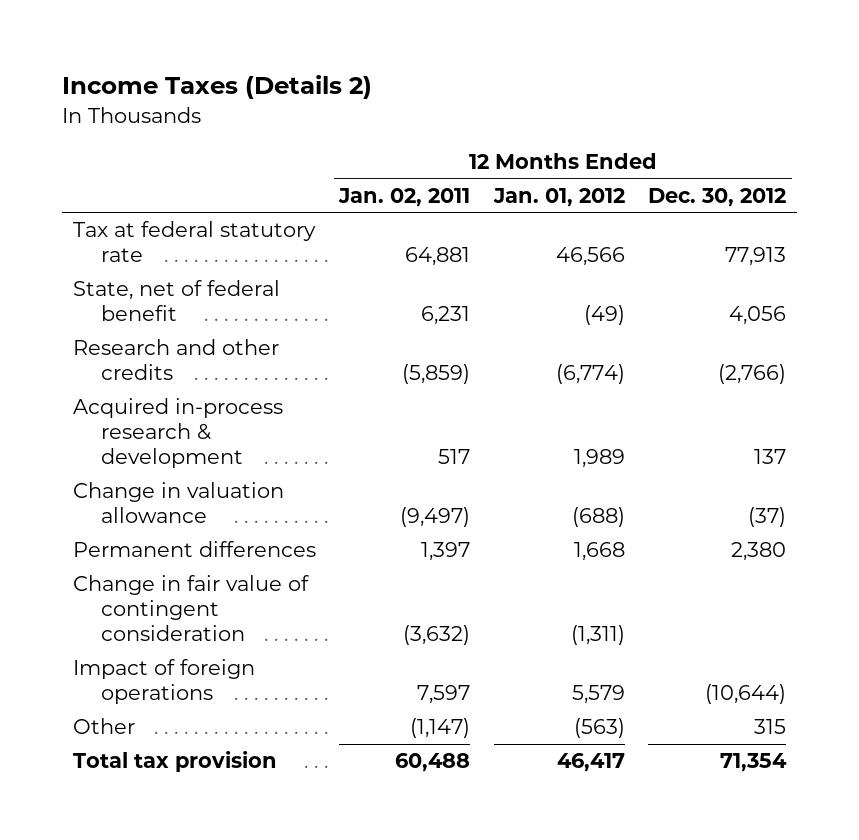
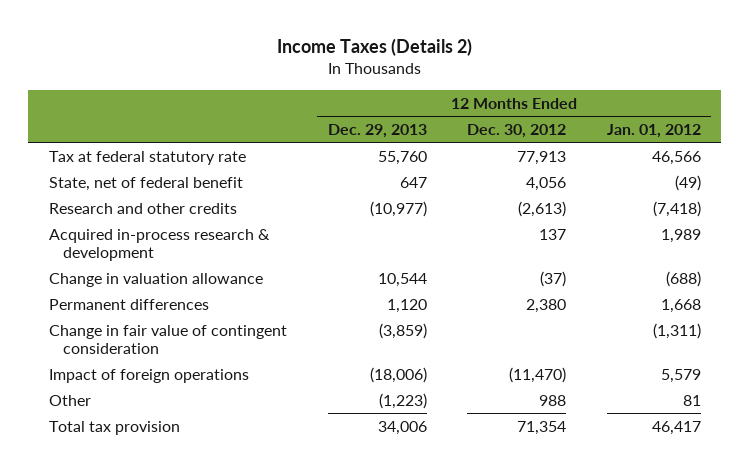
- | 12 Months Ended Jan. 02, 2011 | 12 Months Ended Jan. 01, 2012 | 12 Months Ended Dec. 30, 2012
+ | 12 Months Ended Dec. 29, 2013 | 12 Months Ended Dec. 30, 2012 | 12 Months Ended Jan. 01, 2012
- Research and other credits | (5,859) | (6,774) | (2,766)
+ Research and other credits | (10,977) | (2,613) | (7,418)
- Impact of foreign operations | 7,597 | 5,579 | (10,644)
- Other | (1,147) | (563) | 315
+ Impact of foreign operations | (18,006) | (11,470) | 5,579
+ Other | (1,223) | 988 | 81

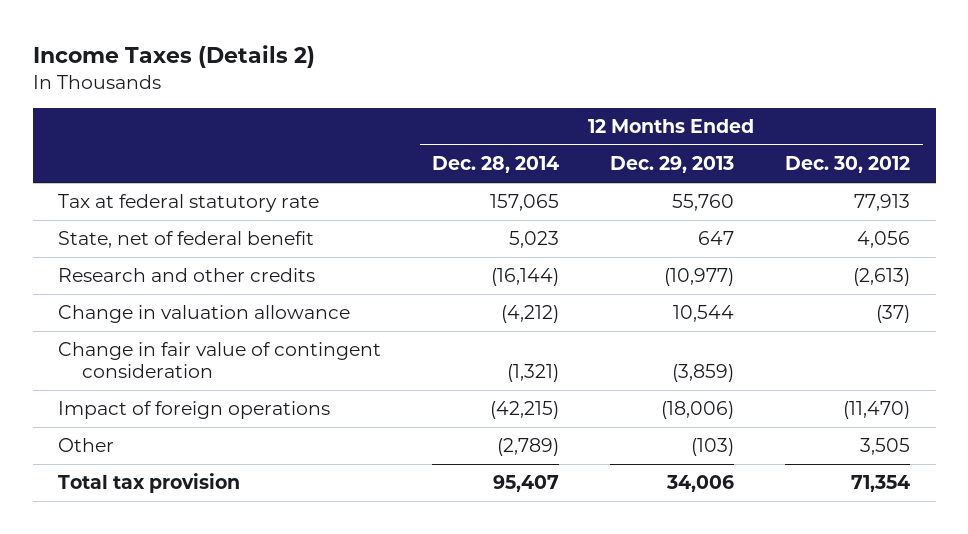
- | 12 Months Ended Dec. 29, 2013 | 12 Months Ended Dec. 30, 2012 | 12 Months Ended Jan. 01, 2012
+ | 12 Months Ended Dec. 28, 2014 | 12 Months Ended Dec. 29, 2013 | 12 Months Ended Dec. 30, 2012
- Acquired in-process research & development | | 137 | 1,989
- Permanent differences | 1,120 | 2,380 | 1,668
- Other | (1,223) | 988 | 81
+ Other | (2,789) | (103) | 3,505

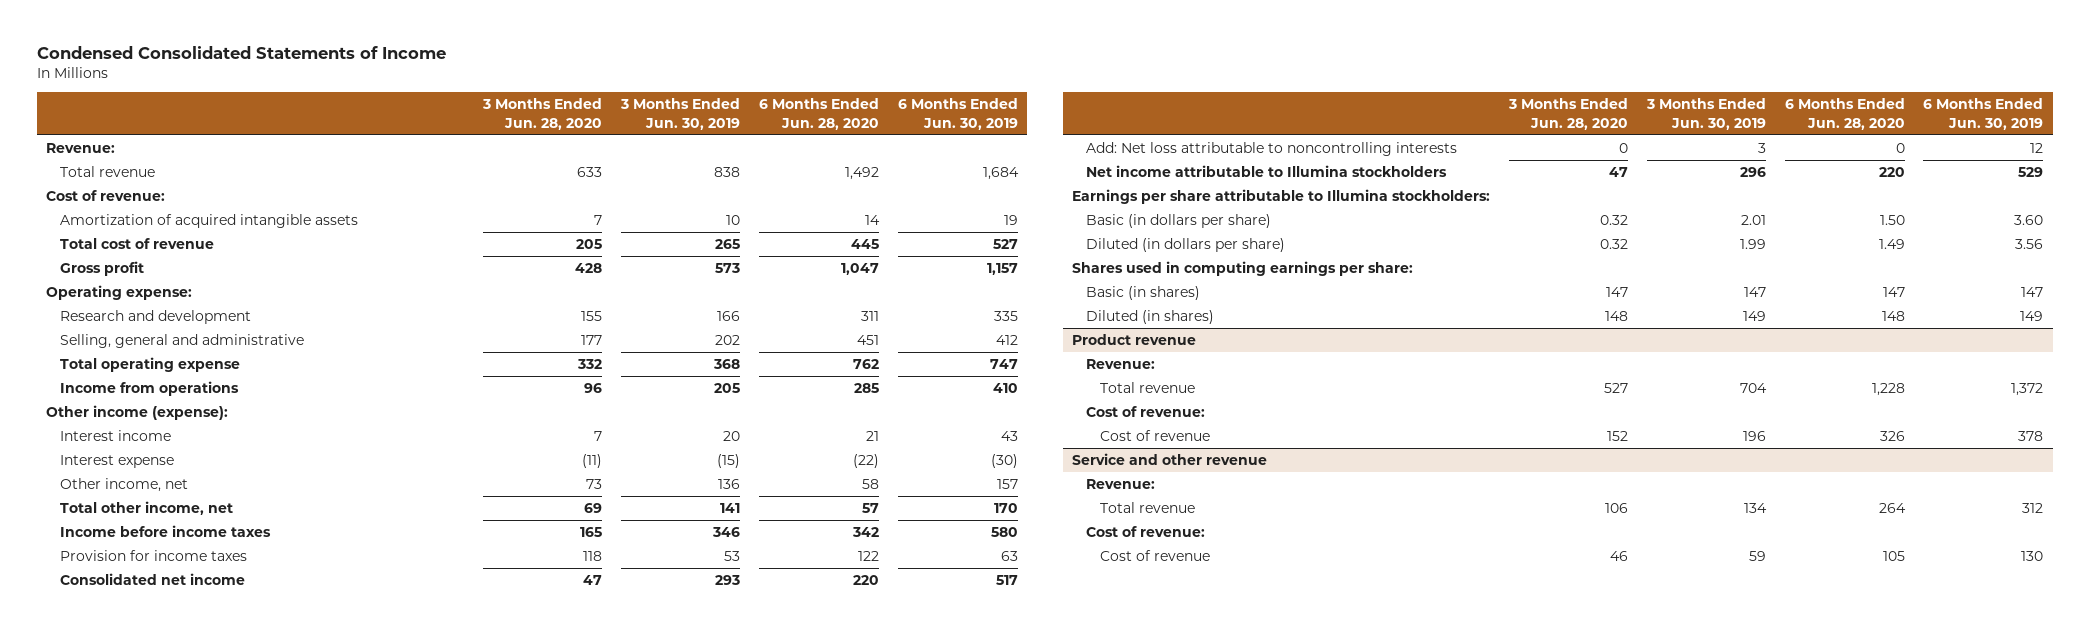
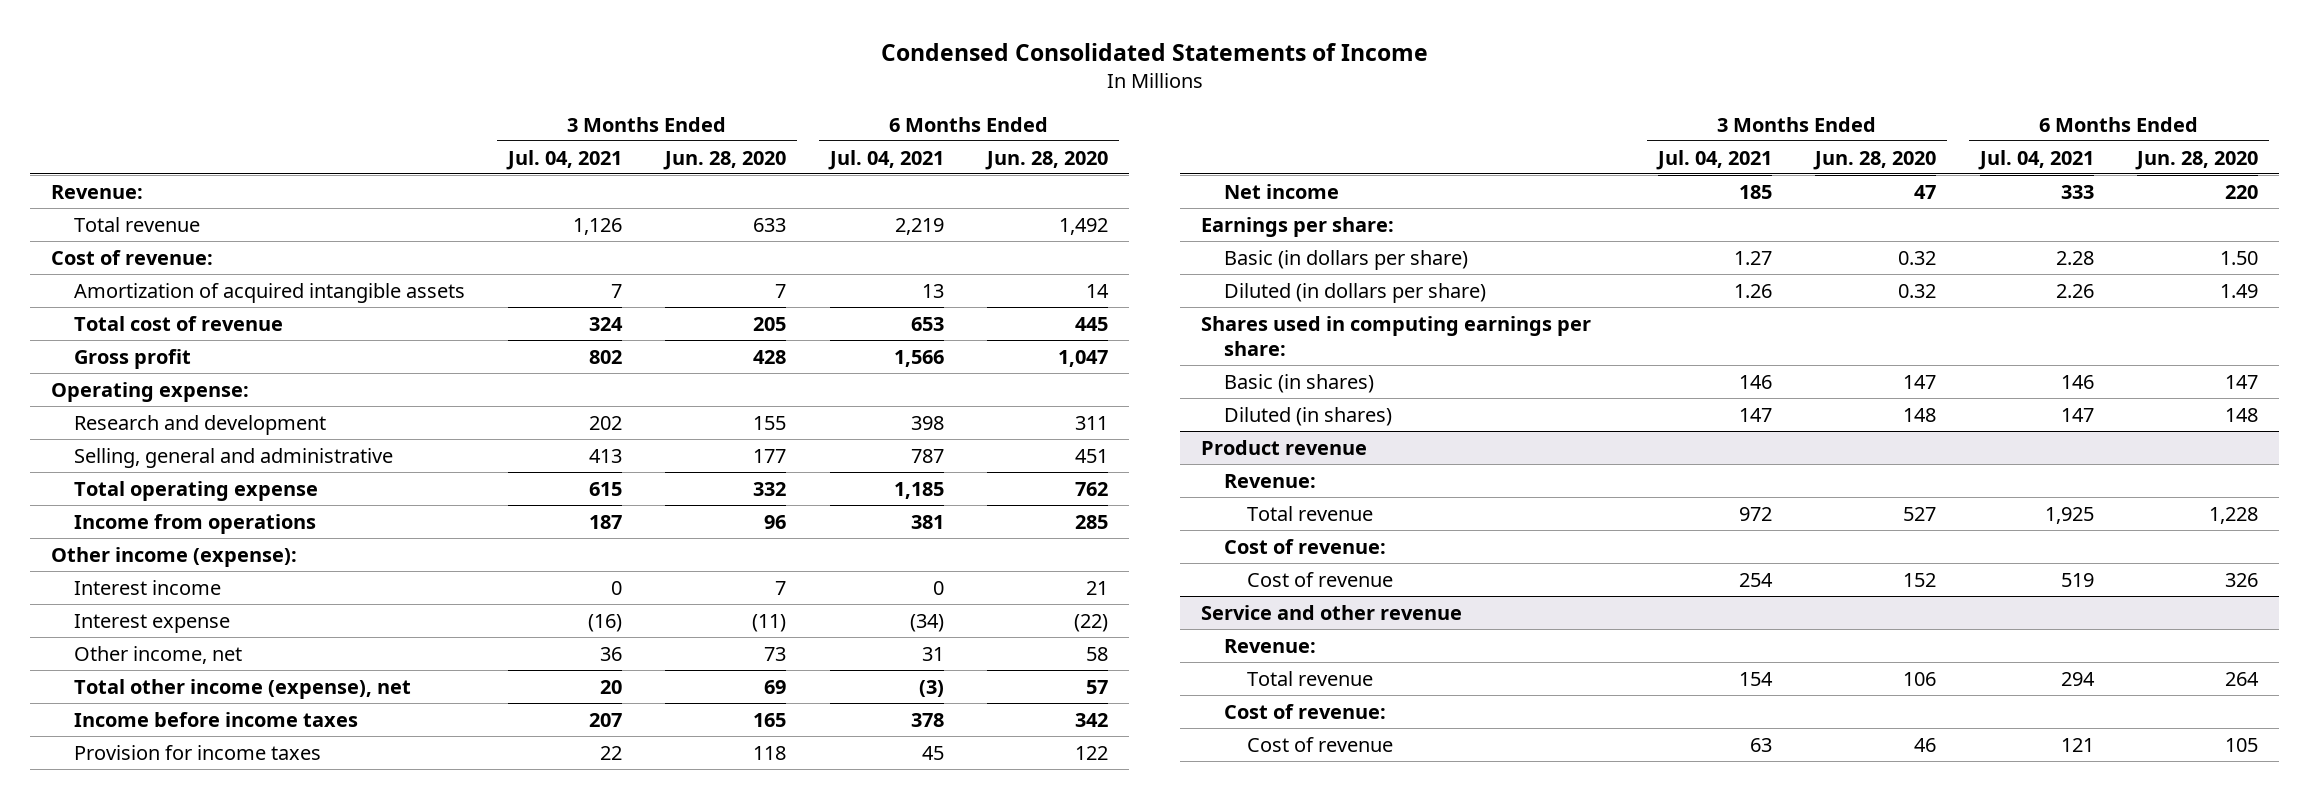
- | 3 Months Ended Jun. 28, 2020 | 3 Months Ended Jun. 30, 2019 | 6 Months Ended Jun. 28, 2020 | 6 Months Ended Jun. 30, 2019
+ | 3 Months Ended Jul. 04, 2021 | 3 Months Ended Jun. 28, 2020 | 6 Months Ended Jul. 04, 2021 | 6 Months Ended Jun. 28, 2020
- Total other income, net | 69 | 141 | 57 | 170
+ Total other income (expense), net | 20 | 69 | (3) | 57
- Consolidated net income | 47 | 293 | 220 | 517
- Add: Net loss attributable to noncontrolling interests | 0 | 3 | 0 | 12
- Net income attributable to Illumina stockholders | 47 | 296 | 220 | 529
- Earnings per share attributable to Illumina stockholders:
+ Net income | 185 | 47 | 333 | 220
+ Earnings per share:

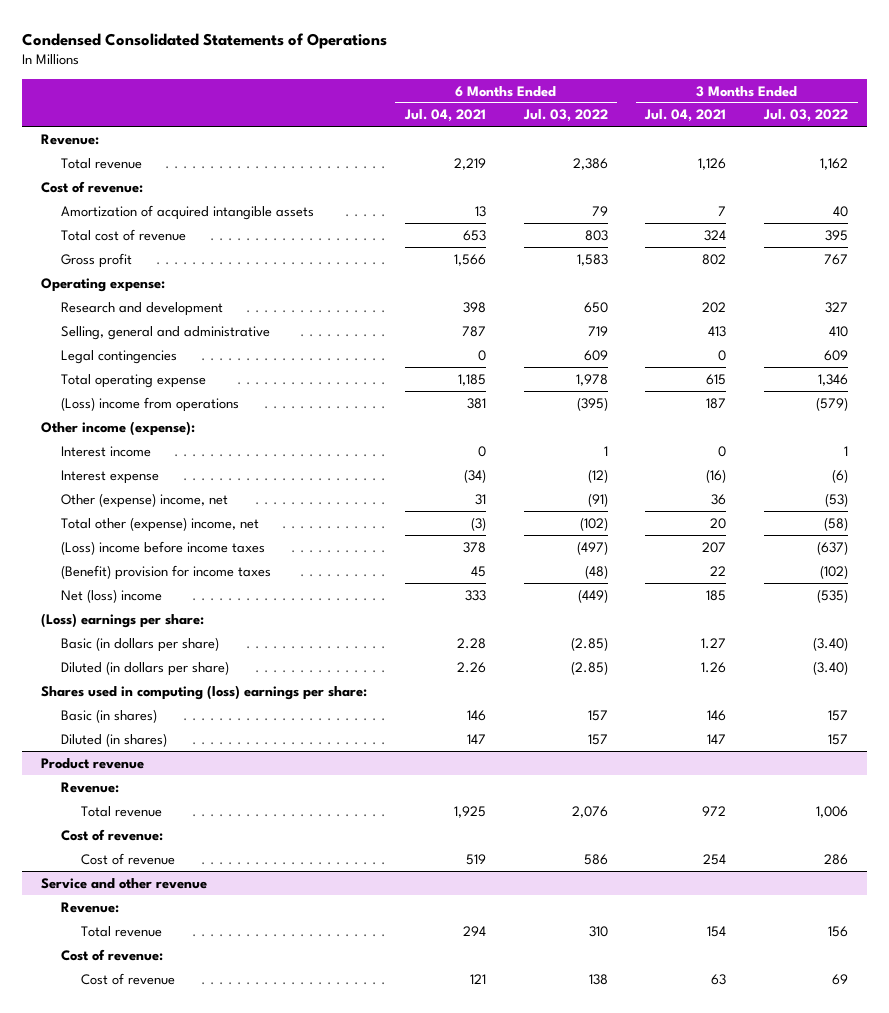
- Condensed Consolidated Statements of Income
+ Condensed Consolidated Statements of Operations
- | 3 Months Ended Jul. 04, 2021 | 3 Months Ended Jun. 28, 2020 | 6 Months Ended Jul. 04, 2021 | 6 Months Ended Jun. 28, 2020
+ | 6 Months Ended Jul. 04, 2021 | 6 Months Ended Jul. 03, 2022 | 3 Months Ended Jul. 04, 2021 | 3 Months Ended Jul. 03, 2022
+ Legal contingencies | 0 | 609 | 0 | 609
- Income from operations | 187 | 96 | 381 | 285
+ (Loss) income from operations | 381 | (395) | 187 | (579)
- Other income, net | 36 | 73 | 31 | 58
- Total other income (expense), net | 20 | 69 | (3) | 57
- Income before income taxes | 207 | 165 | 378 | 342
- Provision for income taxes | 22 | 118 | 45 | 122
- Net income | 185 | 47 | 333 | 220
- Earnings per share:
+ Other (expense) income, net | 31 | (91) | 36 | (53)
+ Total other (expense) income, net | (3) | (102) | 20 | (58)
+ (Loss) income before income taxes | 378 | (497) | 207 | (637)
+ (Benefit) provision for income taxes | 45 | (48) | 22 | (102)
+ Net (loss) income | 333 | (449) | 185 | (535)
+ (Loss) earnings per share:
- Shares used in computing earnings per share:
+ Shares used in computing (loss) earnings per share:

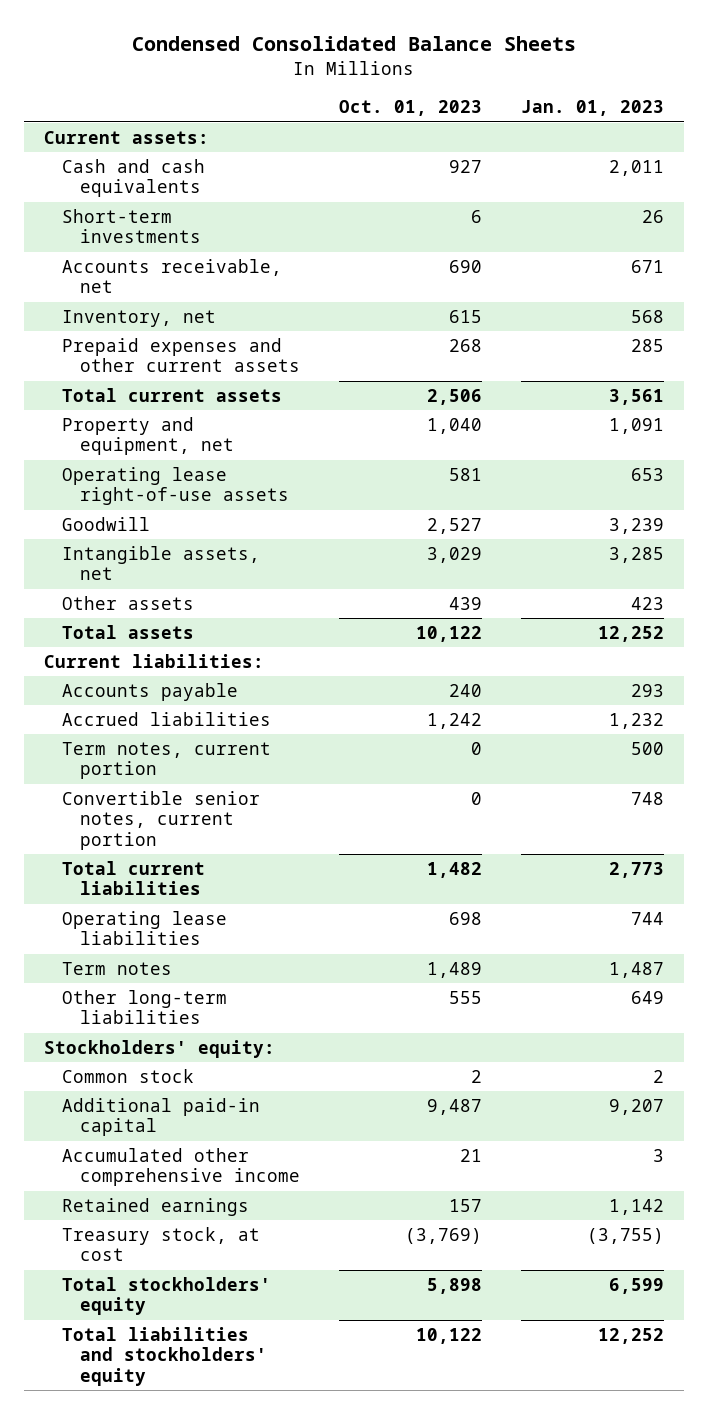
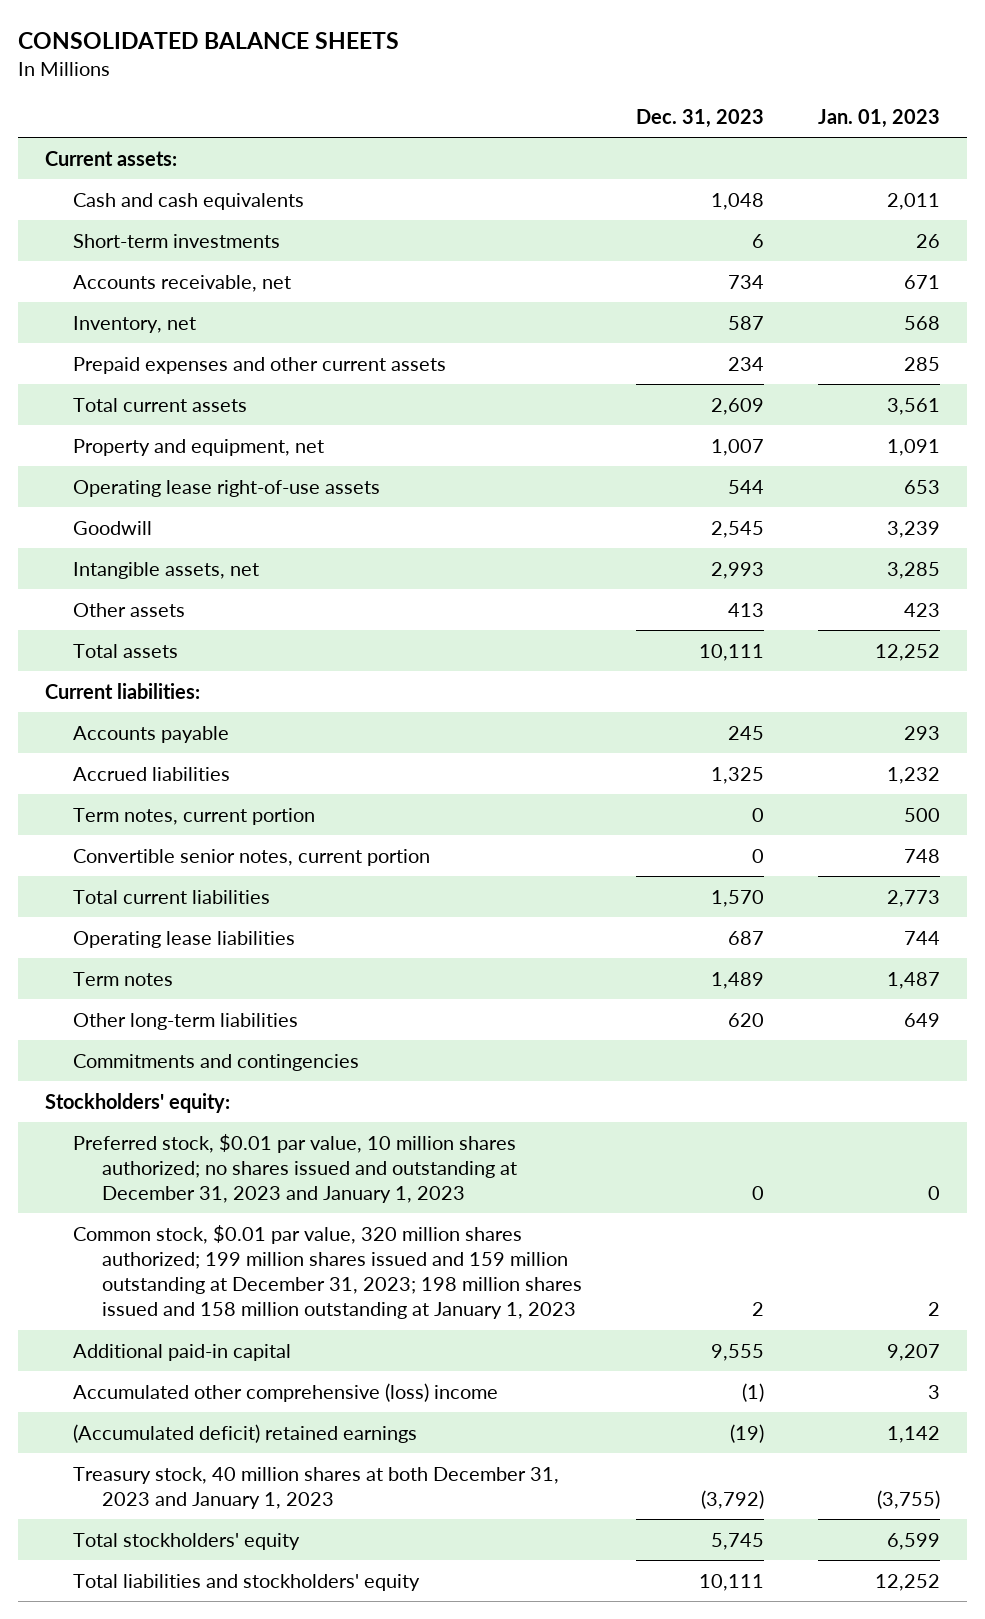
- Condensed Consolidated Balance Sheets
+ CONSOLIDATED BALANCE SHEETS
- | Oct. 01, 2023 | Jan. 01, 2023
+ | Dec. 31, 2023 | Jan. 01, 2023
+ Commitments and contingencies
- Common stock | 2 | 2
+ Preferred stock, $0.01 par value, 10 million shares authorized; no shares issued and outstanding at December 31, 2023 and January 1, 2023 | 0 | 0
+ Common stock, $0.01 par value, 320 million shares authorized; 199 million shares issued and 159 million outstanding at December 31, 2023; 198 million shares issued and 158 million outstanding at January 1, 2023 | 2 | 2
- Accumulated other comprehensive income | 21 | 3
- Retained earnings | 157 | 1,142
- Treasury stock, at cost | (3,769) | (3,755)
+ Accumulated other comprehensive (loss) income | (1) | 3
+ (Accumulated deficit) retained earnings | (19) | 1,142
+ Treasury stock, 40 million shares at both December 31, 2023 and January 1, 2023 | (3,792) | (3,755)

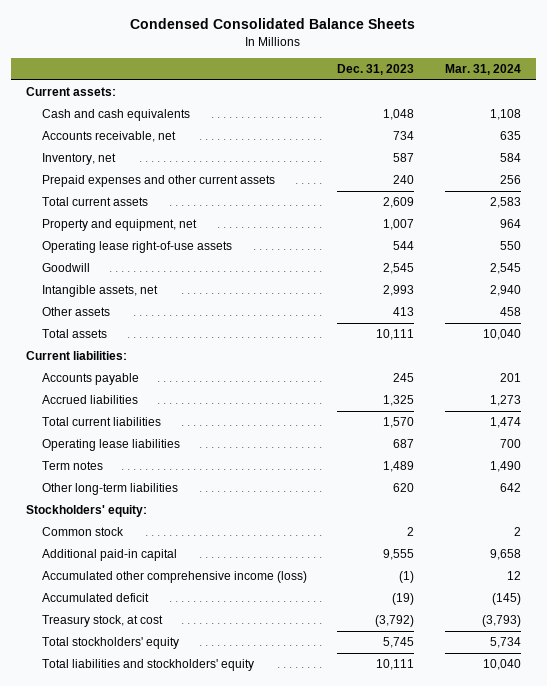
- CONSOLIDATED BALANCE SHEETS
+ Condensed Consolidated Balance Sheets
- | Dec. 31, 2023 | Jan. 01, 2023
+ | Dec. 31, 2023 | Mar. 31, 2024
- Short-term investments | 6 | 26
- Prepaid expenses and other current assets | 234 | 285
+ Prepaid expenses and other current assets | 240 | 256
- Term notes, current portion | 0 | 500
- Convertible senior notes, current portion | 0 | 748
- Commitments and contingencies
- Preferred stock, $0.01 par value, 10 million shares authorized; no shares issued and outstanding at December 31, 2023 and January 1, 2023 | 0 | 0
- Common stock, $0.01 par value, 320 million shares authorized; 199 million shares issued and 159 million outstanding at December 31, 2023; 198 million shares issued and 158 million outstanding at January 1, 2023 | 2 | 2
+ Common stock | 2 | 2
- Accumulated other comprehensive (loss) income | (1) | 3
- (Accumulated deficit) retained earnings | (19) | 1,142
- Treasury stock, 40 million shares at both December 31, 2023 and January 1, 2023 | (3,792) | (3,755)
+ Accumulated other comprehensive income (loss) | (1) | 12
+ Accumulated deficit | (19) | (145)
+ Treasury stock, at cost | (3,792) | (3,793)

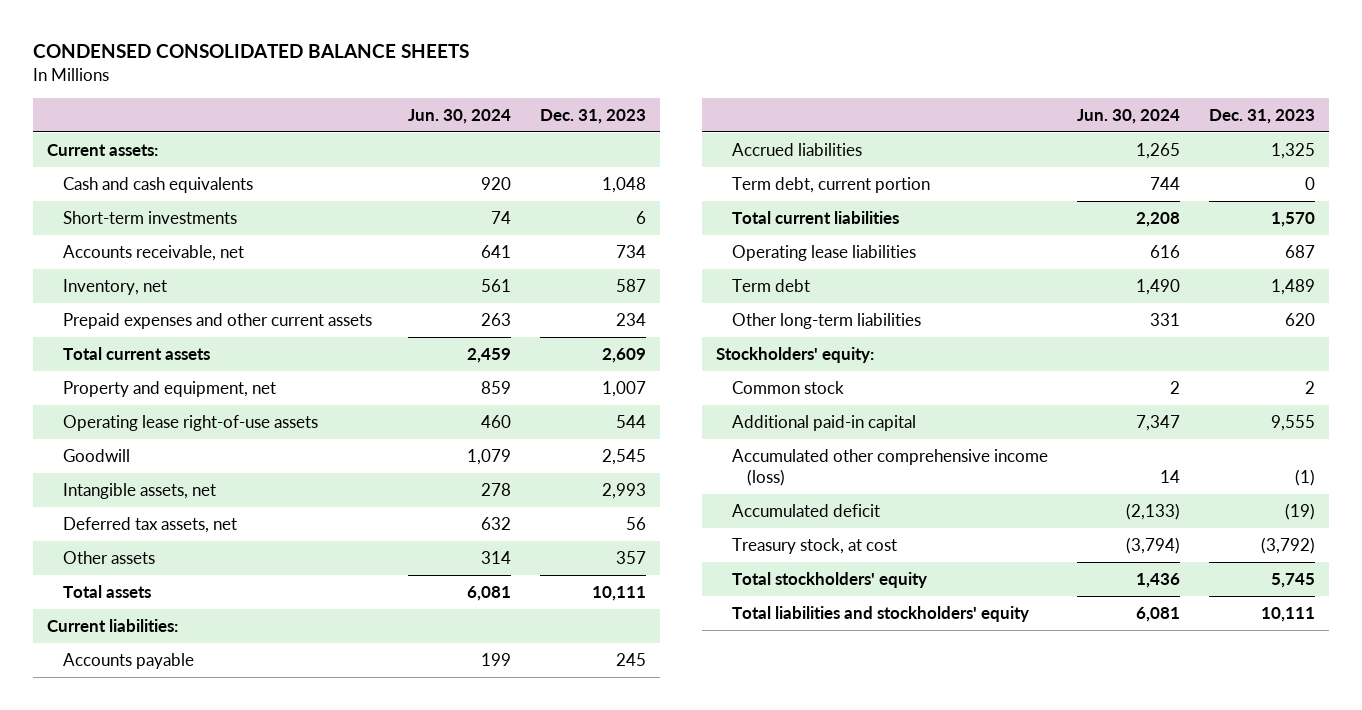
- Condensed Consolidated Balance Sheets
+ CONDENSED CONSOLIDATED BALANCE SHEETS
- | Dec. 31, 2023 | Mar. 31, 2024
+ | Jun. 30, 2024 | Dec. 31, 2023
+ Short-term investments | 74 | 6
- Prepaid expenses and other current assets | 240 | 256
+ Prepaid expenses and other current assets | 263 | 234
- Other assets | 413 | 458
+ Deferred tax assets, net | 632 | 56
+ Other assets | 314 | 357
+ Term debt, current portion | 744 | 0
- Term notes | 1,489 | 1,490
+ Term debt | 1,490 | 1,489

